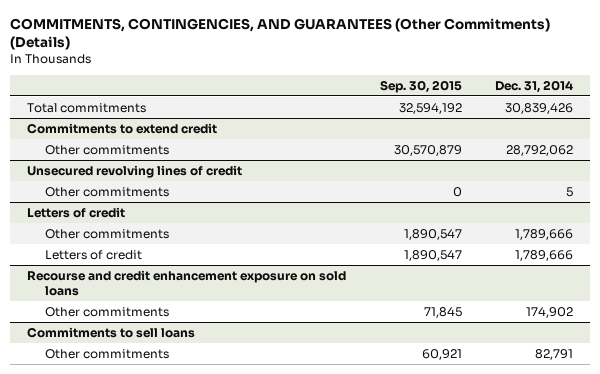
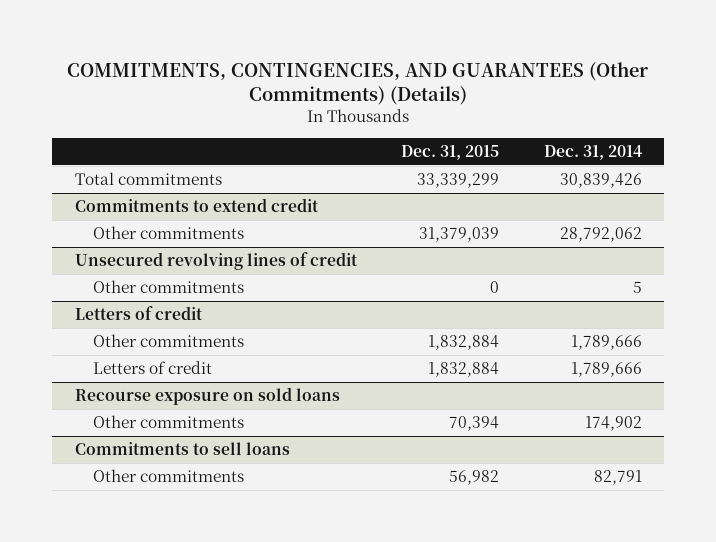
- | Sep. 30, 2015 | Dec. 31, 2014
+ | Dec. 31, 2015 | Dec. 31, 2014
- Recourse and credit enhancement exposure on sold loans
+ Recourse exposure on sold loans

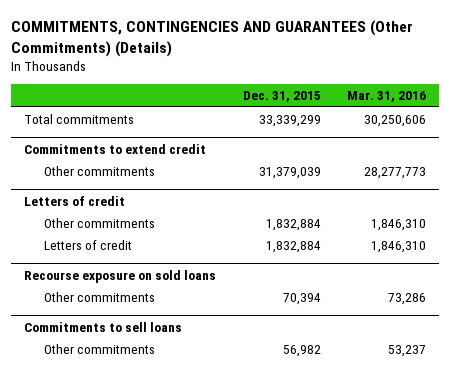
- COMMITMENTS, CONTINGENCIES, AND GUARANTEES (Other Commitments) (Details)
+ COMMITMENTS, CONTINGENCIES AND GUARANTEES (Other Commitments) (Details)
- | Dec. 31, 2015 | Dec. 31, 2014
+ | Dec. 31, 2015 | Mar. 31, 2016
- Unsecured revolving lines of credit
- Other commitments | 0 | 5

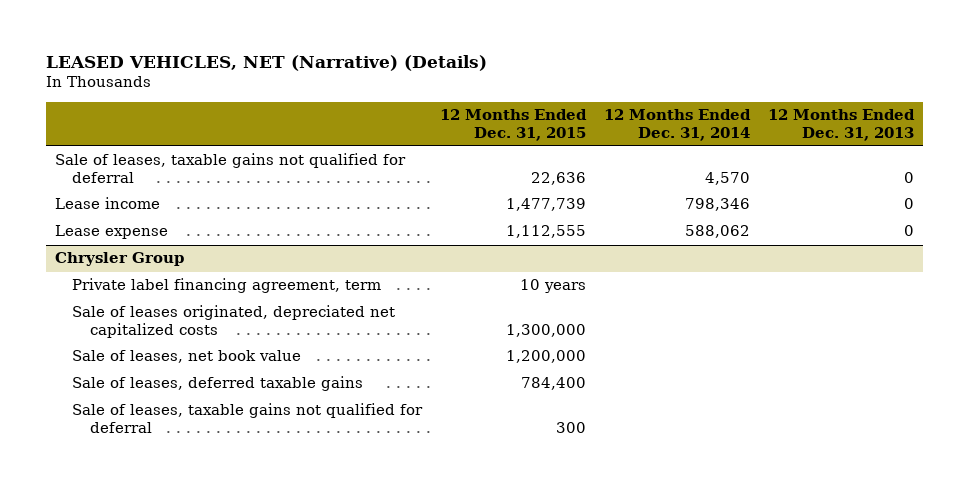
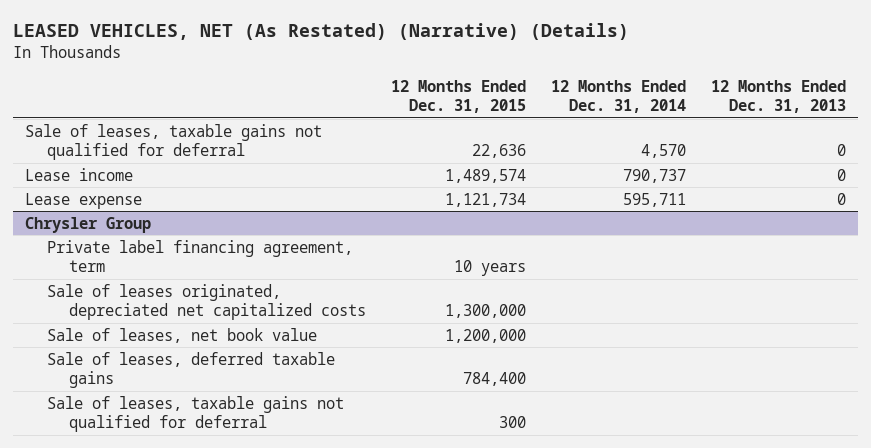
- LEASED VEHICLES, NET (Narrative) (Details)
+ LEASED VEHICLES, NET (As Restated) (Narrative) (Details)
- Lease income | 1,477,739 | 798,346 | 0
- Lease expense | 1,112,555 | 588,062 | 0
+ Lease income | 1,489,574 | 790,737 | 0
+ Lease expense | 1,121,734 | 595,711 | 0

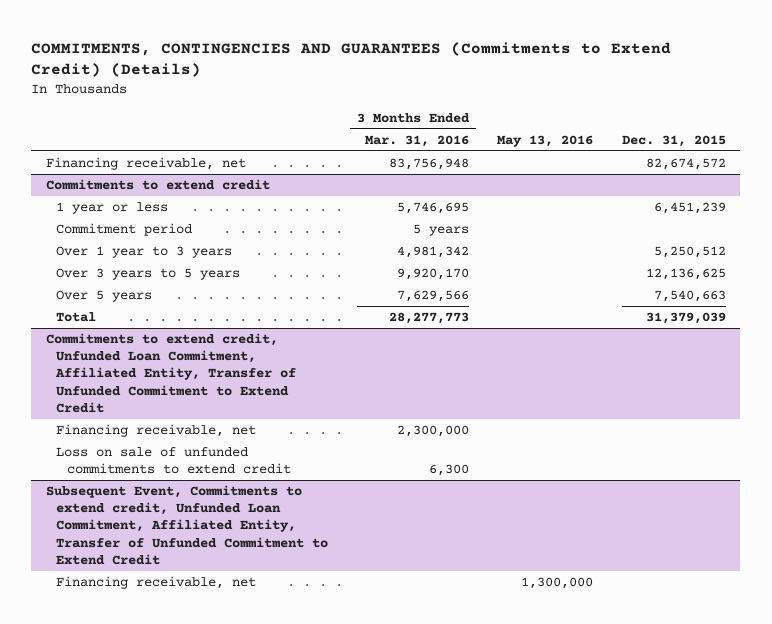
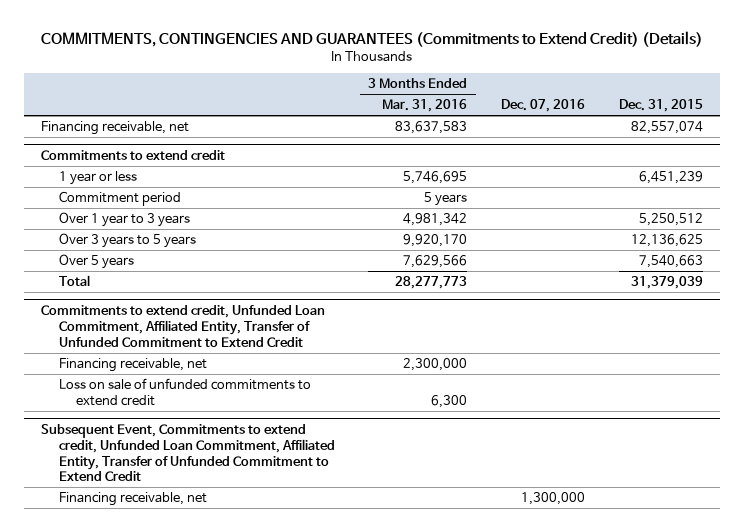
- | 3 Months Ended Mar. 31, 2016 | May 13, 2016 | Dec. 31, 2015
+ | 3 Months Ended Mar. 31, 2016 | Dec. 07, 2016 | Dec. 31, 2015
- Financing receivable, net | 83,756,948 | | 82,674,572
+ Financing receivable, net | 83,637,583 | | 82,557,074

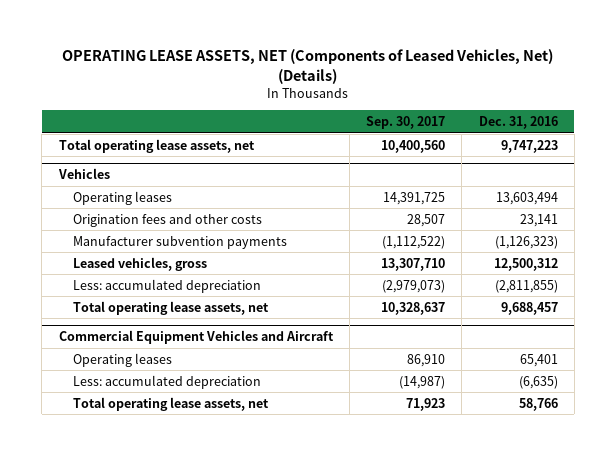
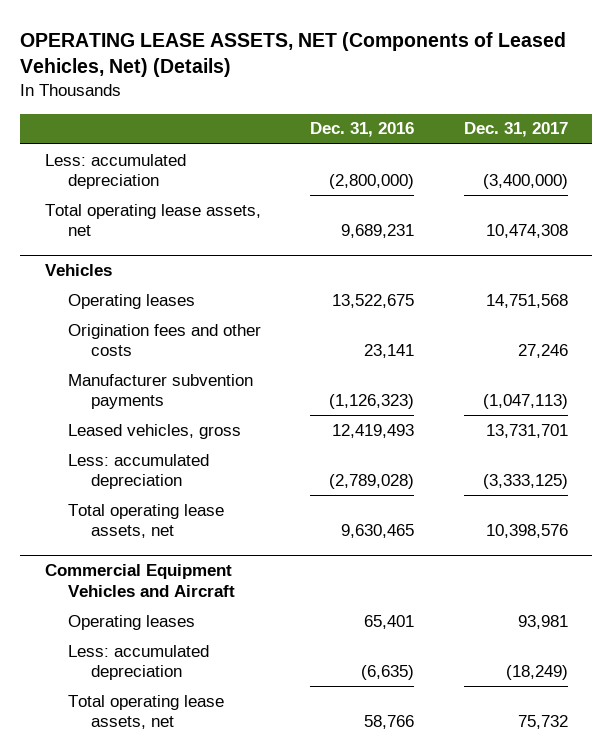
- | Sep. 30, 2017 | Dec. 31, 2016
+ | Dec. 31, 2016 | Dec. 31, 2017
- Total operating lease assets, net | 10,400,560 | 9,747,223
+ Less: accumulated depreciation | (2,800,000) | (3,400,000)
+ Total operating lease assets, net | 9,689,231 | 10,474,308
@ Vehicles
- Operating leases | 14,391,725 | 13,603,494
+ Operating leases | 13,522,675 | 14,751,568
- Leased vehicles, gross | 13,307,710 | 12,500,312
- Less: accumulated depreciation | (2,979,073) | (2,811,855)
- Total operating lease assets, net | 10,328,637 | 9,688,457
+ Leased vehicles, gross | 12,419,493 | 13,731,701
+ Less: accumulated depreciation | (2,789,028) | (3,333,125)
+ Total operating lease assets, net | 9,630,465 | 10,398,576

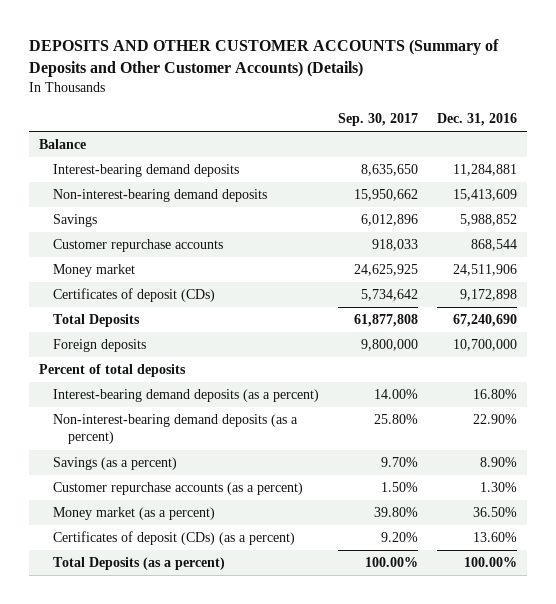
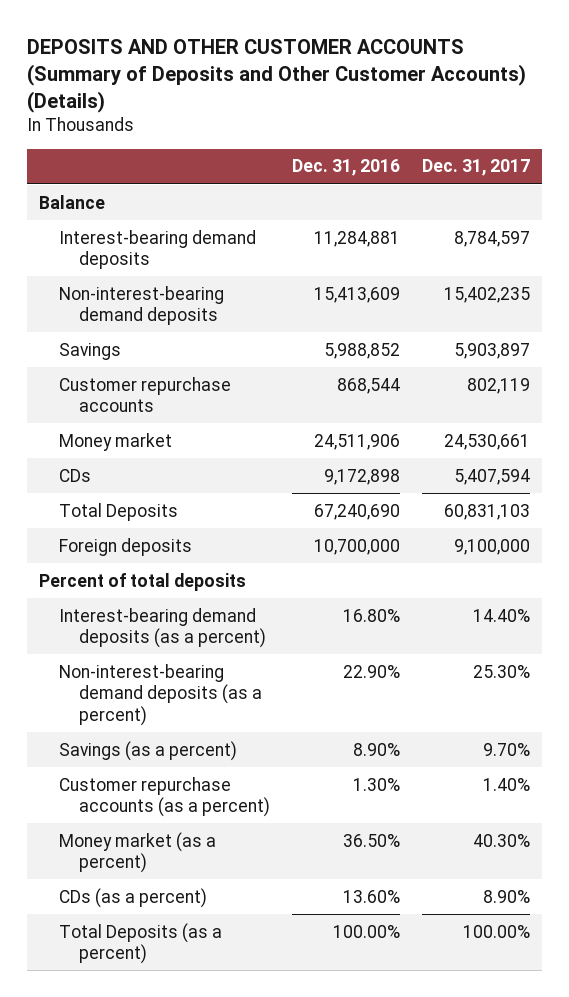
- | Sep. 30, 2017 | Dec. 31, 2016
+ | Dec. 31, 2016 | Dec. 31, 2017
- Certificates of deposit (CDs) | 5,734,642 | 9,172,898
+ CDs | 9,172,898 | 5,407,594
- Certificates of deposit (CDs) (as a percent) | 9.20% | 13.60%
+ CDs (as a percent) | 13.60% | 8.90%

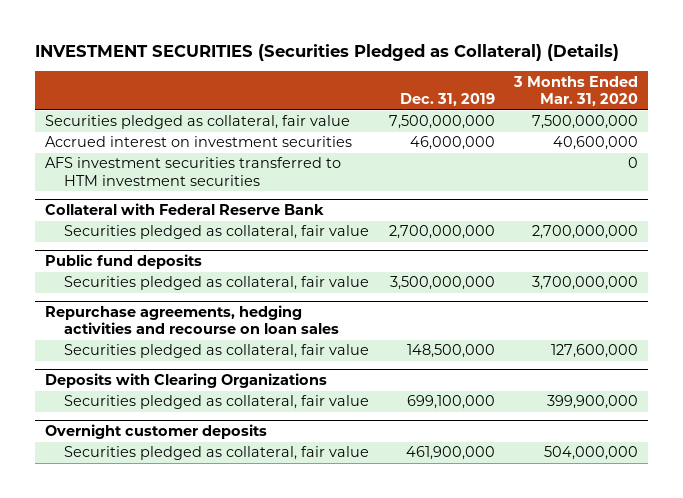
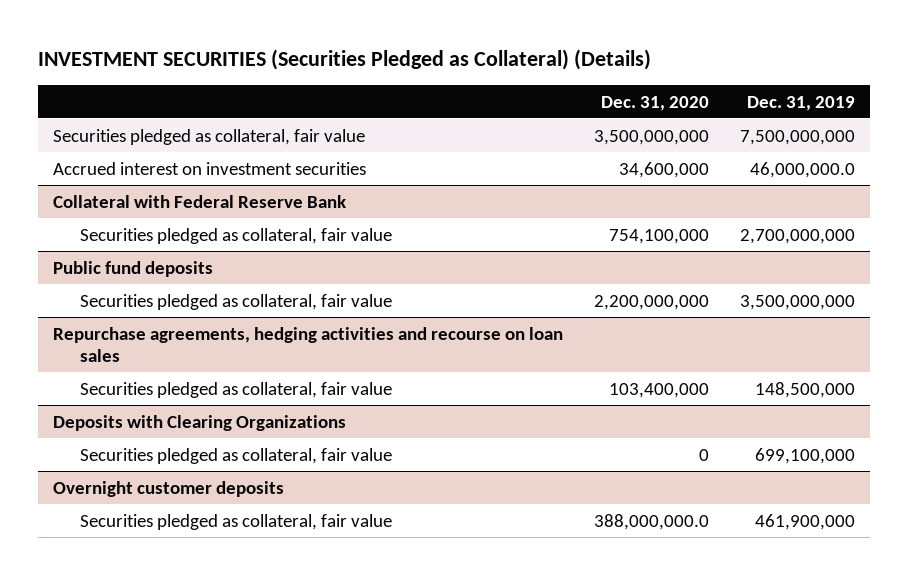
- | Dec. 31, 2019 | 3 Months Ended Mar. 31, 2020
+ | Dec. 31, 2020 | Dec. 31, 2019
- Accrued interest on investment securities | 46,000,000 | 40,600,000
- AFS investment securities transferred to HTM investment securities | | 0
+ Accrued interest on investment securities | 34,600,000 | 46,000,000.0

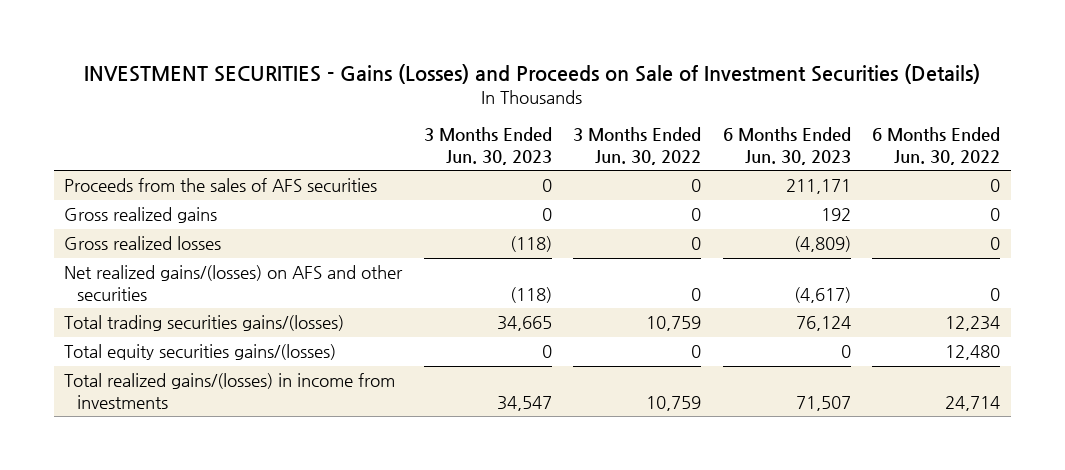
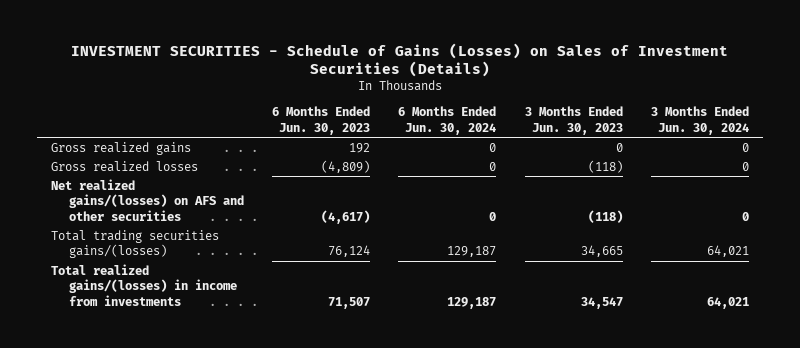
- INVESTMENT SECURITIES - Gains (Losses) and Proceeds on Sale of Investment Securities (Details)
+ INVESTMENT SECURITIES - Schedule of Gains (Losses) on Sales of Investment Securities (Details)
- | 3 Months Ended Jun. 30, 2023 | 3 Months Ended Jun. 30, 2022 | 6 Months Ended Jun. 30, 2023 | 6 Months Ended Jun. 30, 2022
+ | 6 Months Ended Jun. 30, 2023 | 6 Months Ended Jun. 30, 2024 | 3 Months Ended Jun. 30, 2023 | 3 Months Ended Jun. 30, 2024
- Proceeds from the sales of AFS securities | 0 | 0 | 211,171 | 0
- Total equity securities gains/(losses) | 0 | 0 | 0 | 12,480

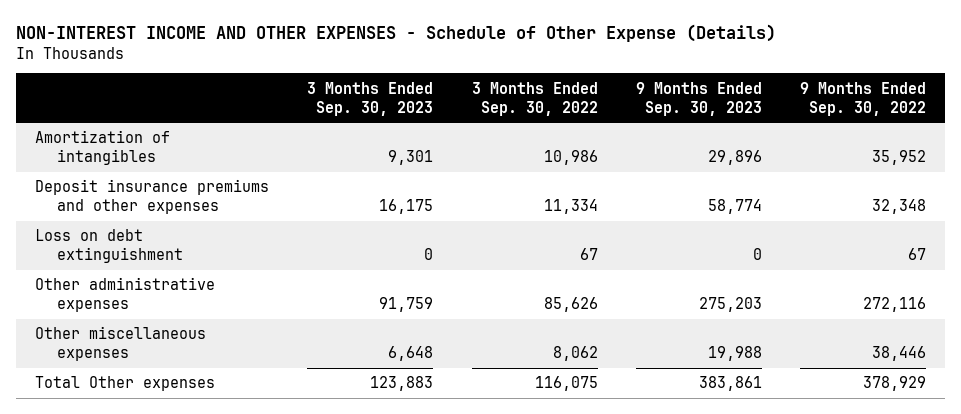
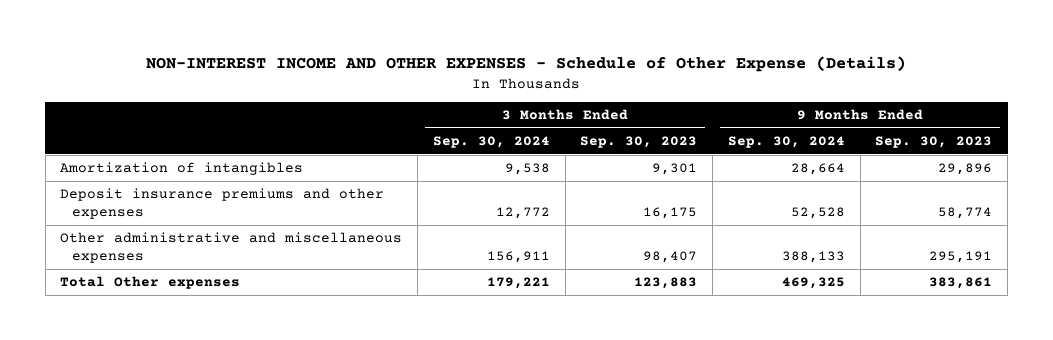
- | 3 Months Ended Sep. 30, 2023 | 3 Months Ended Sep. 30, 2022 | 9 Months Ended Sep. 30, 2023 | 9 Months Ended Sep. 30, 2022
+ | 3 Months Ended Sep. 30, 2024 | 3 Months Ended Sep. 30, 2023 | 9 Months Ended Sep. 30, 2024 | 9 Months Ended Sep. 30, 2023
- Loss on debt extinguishment | 0 | 67 | 0 | 67
- Other administrative expenses | 91,759 | 85,626 | 275,203 | 272,116
- Other miscellaneous expenses | 6,648 | 8,062 | 19,988 | 38,446
+ Other administrative and miscellaneous expenses | 156,911 | 98,407 | 388,133 | 295,191

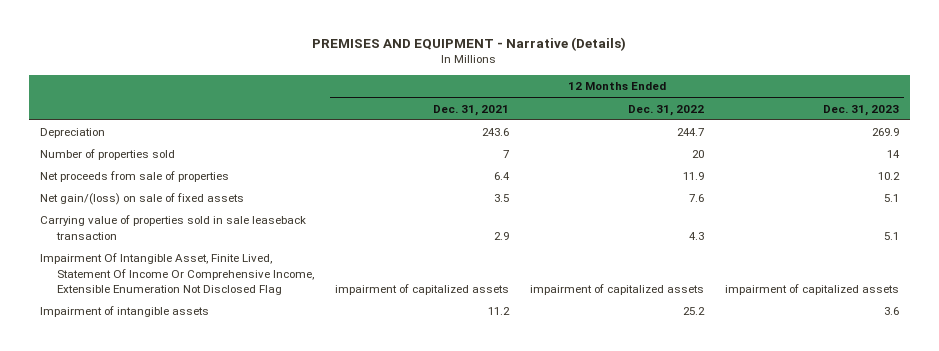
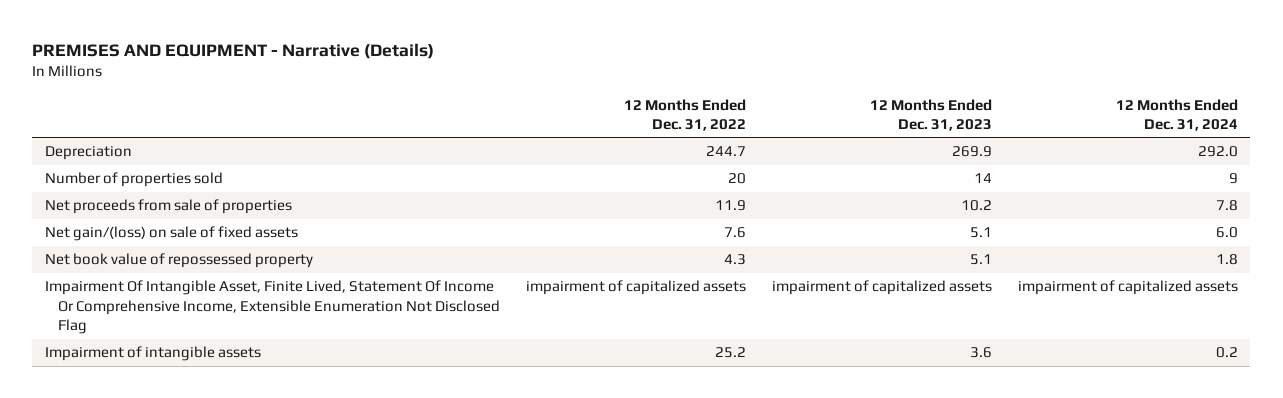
- | 12 Months Ended Dec. 31, 2021 | 12 Months Ended Dec. 31, 2022 | 12 Months Ended Dec. 31, 2023
+ | 12 Months Ended Dec. 31, 2022 | 12 Months Ended Dec. 31, 2023 | 12 Months Ended Dec. 31, 2024
- Carrying value of properties sold in sale leaseback transaction | 2.9 | 4.3 | 5.1
+ Net book value of repossessed property | 4.3 | 5.1 | 1.8

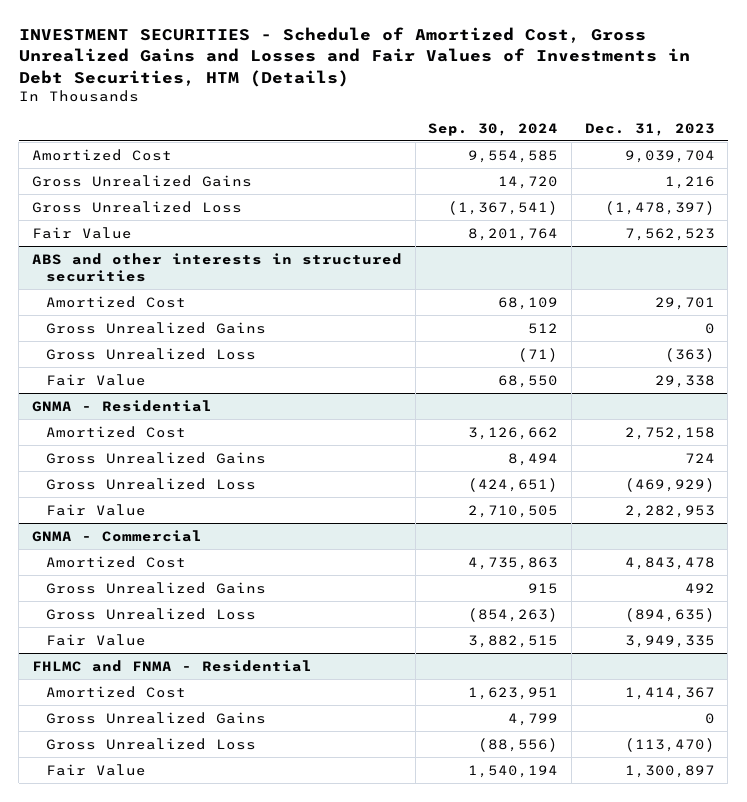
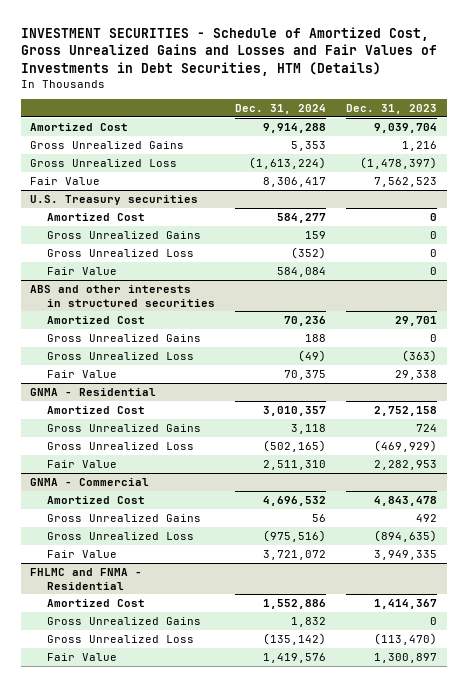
- | Sep. 30, 2024 | Dec. 31, 2023
+ | Dec. 31, 2024 | Dec. 31, 2023
+ U.S. Treasury securities
+ Amortized Cost | 584,277 | 0
+ Gross Unrealized Gains | 159 | 0
+ Gross Unrealized Loss | (352) | 0
+ Fair Value | 584,084 | 0

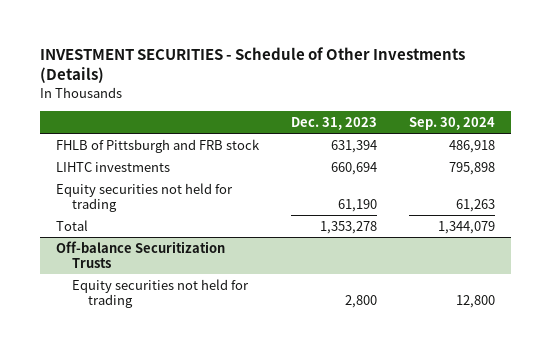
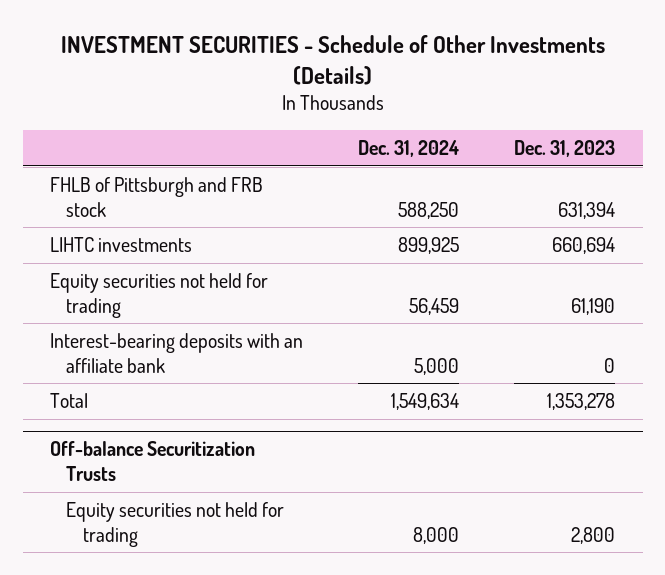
- | Dec. 31, 2023 | Sep. 30, 2024
+ | Dec. 31, 2024 | Dec. 31, 2023
+ Interest-bearing deposits with an affiliate bank | 5,000 | 0

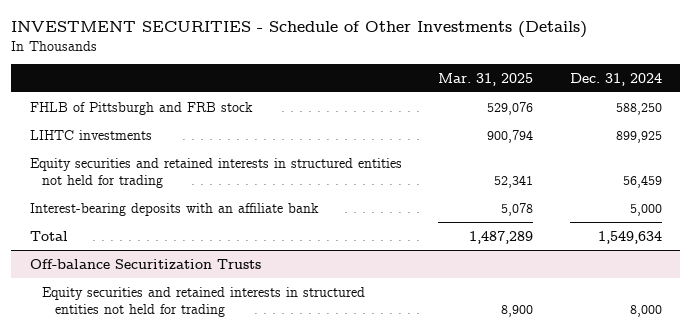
- | Dec. 31, 2024 | Dec. 31, 2023
+ | Mar. 31, 2025 | Dec. 31, 2024
- Equity securities not held for trading | 56,459 | 61,190
+ Equity securities and retained interests in structured entities not held for trading | 52,341 | 56,459
@ Off-balance Securitization Trusts
- Equity securities not held for trading | 8,000 | 2,800
+ Equity securities and retained interests in structured entities not held for trading | 8,900 | 8,000

